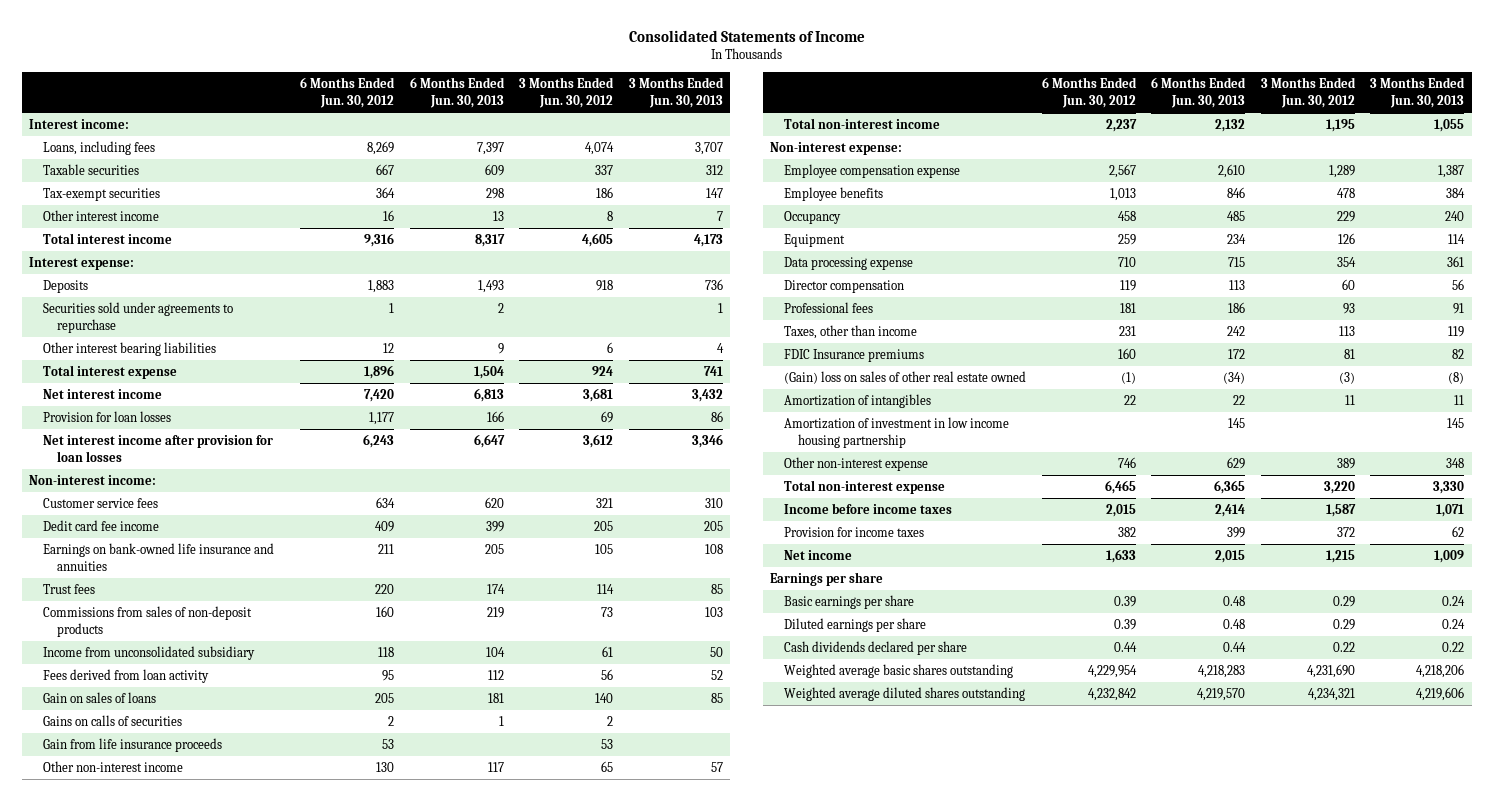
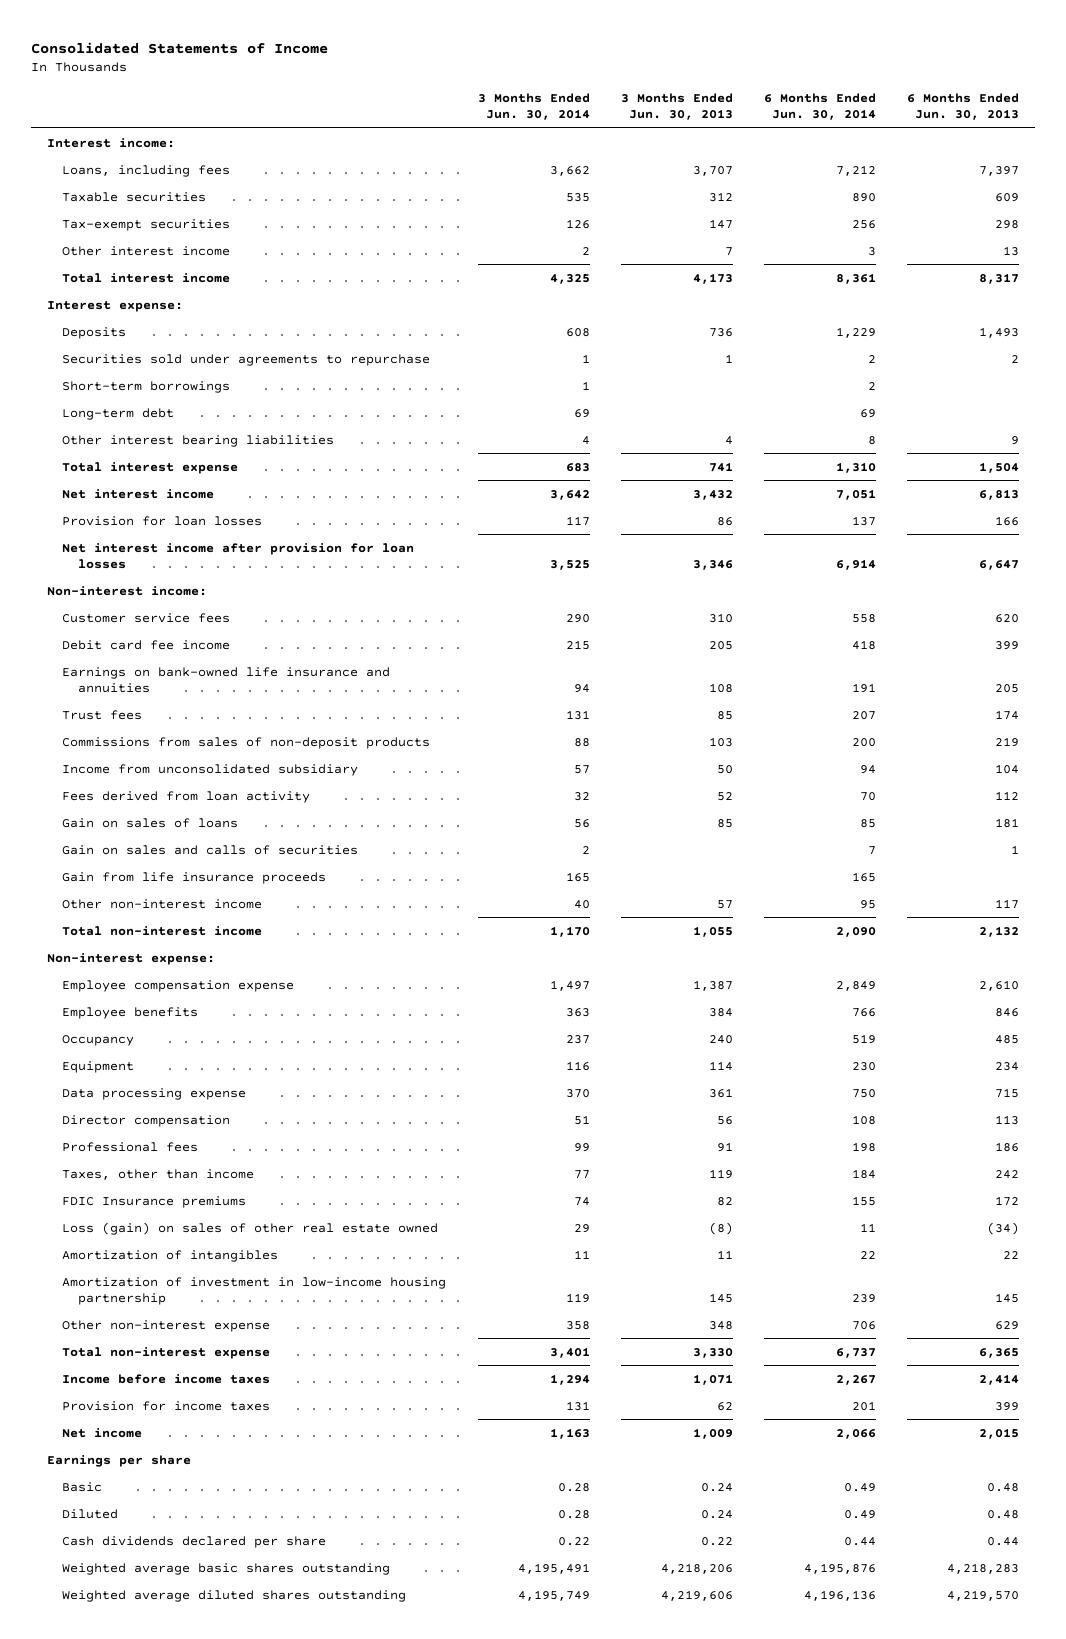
- | 6 Months Ended Jun. 30, 2012 | 6 Months Ended Jun. 30, 2013 | 3 Months Ended Jun. 30, 2012 | 3 Months Ended Jun. 30, 2013
+ | 3 Months Ended Jun. 30, 2014 | 3 Months Ended Jun. 30, 2013 | 6 Months Ended Jun. 30, 2014 | 6 Months Ended Jun. 30, 2013
+ Short-term borrowings | 1 | | 2 |
+ Long-term debt | 69 | | 69 |
- Dedit card fee income | 409 | 399 | 205 | 205
+ Debit card fee income | 215 | 205 | 418 | 399
- Gains on calls of securities | 2 | 1 | 2 |
+ Gain on sales and calls of securities | 2 | | 7 | 1
- (Gain) loss on sales of other real estate owned | (1) | (34) | (3) | (8)
+ Loss (gain) on sales of other real estate owned | 29 | (8) | 11 | (34)
- Amortization of investment in low income housing partnership | | 145 | | 145
+ Amortization of investment in low-income housing partnership | 119 | 145 | 239 | 145
- Basic earnings per share | 0.39 | 0.48 | 0.29 | 0.24
- Diluted earnings per share | 0.39 | 0.48 | 0.29 | 0.24
+ Basic | 0.28 | 0.24 | 0.49 | 0.48
+ Diluted | 0.28 | 0.24 | 0.49 | 0.48

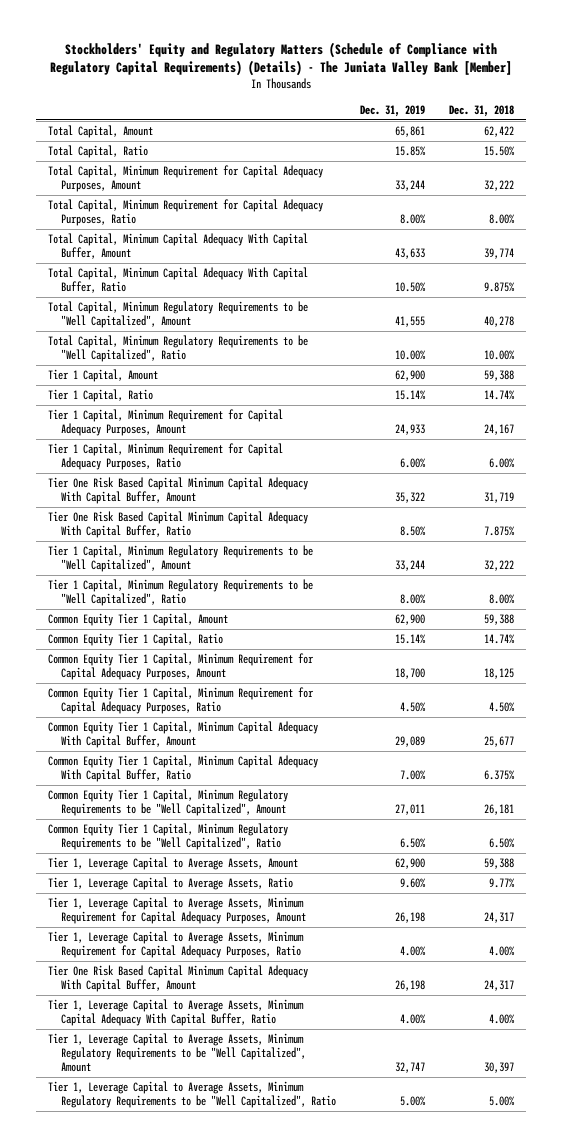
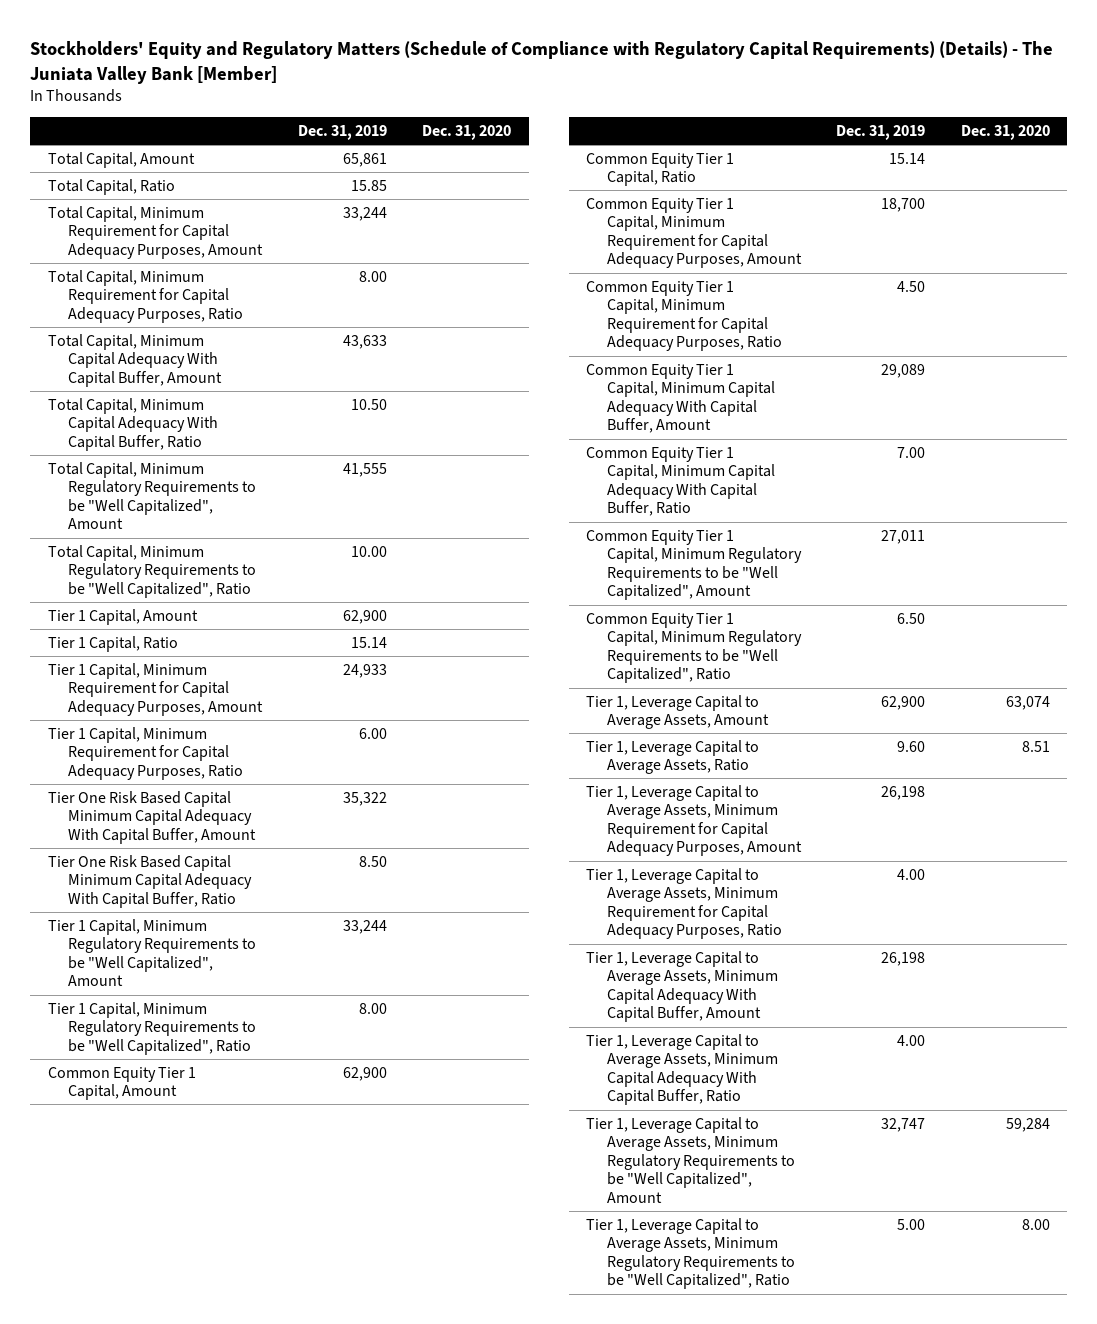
- | Dec. 31, 2019 | Dec. 31, 2018
+ | Dec. 31, 2019 | Dec. 31, 2020
- Total Capital, Ratio | 15.85% | 15.50%
+ Total Capital, Ratio | 15.85 |
- Total Capital, Minimum Requirement for Capital Adequacy Purposes, Ratio | 8.00% | 8.00%
+ Total Capital, Minimum Requirement for Capital Adequacy Purposes, Ratio | 8.00 |
- Total Capital, Minimum Capital Adequacy With Capital Buffer, Ratio | 10.50% | 9.875%
+ Total Capital, Minimum Capital Adequacy With Capital Buffer, Ratio | 10.50 |
- Total Capital, Minimum Regulatory Requirements to be "Well Capitalized", Ratio | 10.00% | 10.00%
+ Total Capital, Minimum Regulatory Requirements to be "Well Capitalized", Ratio | 10.00 |
- Tier 1 Capital, Ratio | 15.14% | 14.74%
+ Tier 1 Capital, Ratio | 15.14 |
- Tier 1 Capital, Minimum Requirement for Capital Adequacy Purposes, Ratio | 6.00% | 6.00%
+ Tier 1 Capital, Minimum Requirement for Capital Adequacy Purposes, Ratio | 6.00 |
- Tier One Risk Based Capital Minimum Capital Adequacy With Capital Buffer, Ratio | 8.50% | 7.875%
+ Tier One Risk Based Capital Minimum Capital Adequacy With Capital Buffer, Ratio | 8.50 |
- Tier 1 Capital, Minimum Regulatory Requirements to be "Well Capitalized", Ratio | 8.00% | 8.00%
+ Tier 1 Capital, Minimum Regulatory Requirements to be "Well Capitalized", Ratio | 8.00 |
- Common Equity Tier 1 Capital, Ratio | 15.14% | 14.74%
+ Common Equity Tier 1 Capital, Ratio | 15.14 |
- Common Equity Tier 1 Capital, Minimum Requirement for Capital Adequacy Purposes, Ratio | 4.50% | 4.50%
+ Common Equity Tier 1 Capital, Minimum Requirement for Capital Adequacy Purposes, Ratio | 4.50 |
- Common Equity Tier 1 Capital, Minimum Capital Adequacy With Capital Buffer, Ratio | 7.00% | 6.375%
+ Common Equity Tier 1 Capital, Minimum Capital Adequacy With Capital Buffer, Ratio | 7.00 |
- Common Equity Tier 1 Capital, Minimum Regulatory Requirements to be "Well Capitalized", Ratio | 6.50% | 6.50%
+ Common Equity Tier 1 Capital, Minimum Regulatory Requirements to be "Well Capitalized", Ratio | 6.50 |
- Tier 1, Leverage Capital to Average Assets, Ratio | 9.60% | 9.77%
+ Tier 1, Leverage Capital to Average Assets, Ratio | 9.60 | 8.51
- Tier 1, Leverage Capital to Average Assets, Minimum Requirement for Capital Adequacy Purposes, Ratio | 4.00% | 4.00%
- Tier One Risk Based Capital Minimum Capital Adequacy With Capital Buffer, Amount | 26,198 | 24,317
- Tier 1, Leverage Capital to Average Assets, Minimum Capital Adequacy With Capital Buffer, Ratio | 4.00% | 4.00%
+ Tier 1, Leverage Capital to Average Assets, Minimum Requirement for Capital Adequacy Purposes, Ratio | 4.00 |
+ Tier 1, Leverage Capital to Average Assets, Minimum Capital Adequacy With Capital Buffer, Amount | 26,198 |
+ Tier 1, Leverage Capital to Average Assets, Minimum Capital Adequacy With Capital Buffer, Ratio | 4.00 |
- Tier 1, Leverage Capital to Average Assets, Minimum Regulatory Requirements to be "Well Capitalized", Ratio | 5.00% | 5.00%
+ Tier 1, Leverage Capital to Average Assets, Minimum Regulatory Requirements to be "Well Capitalized", Ratio | 5.00 | 8.00

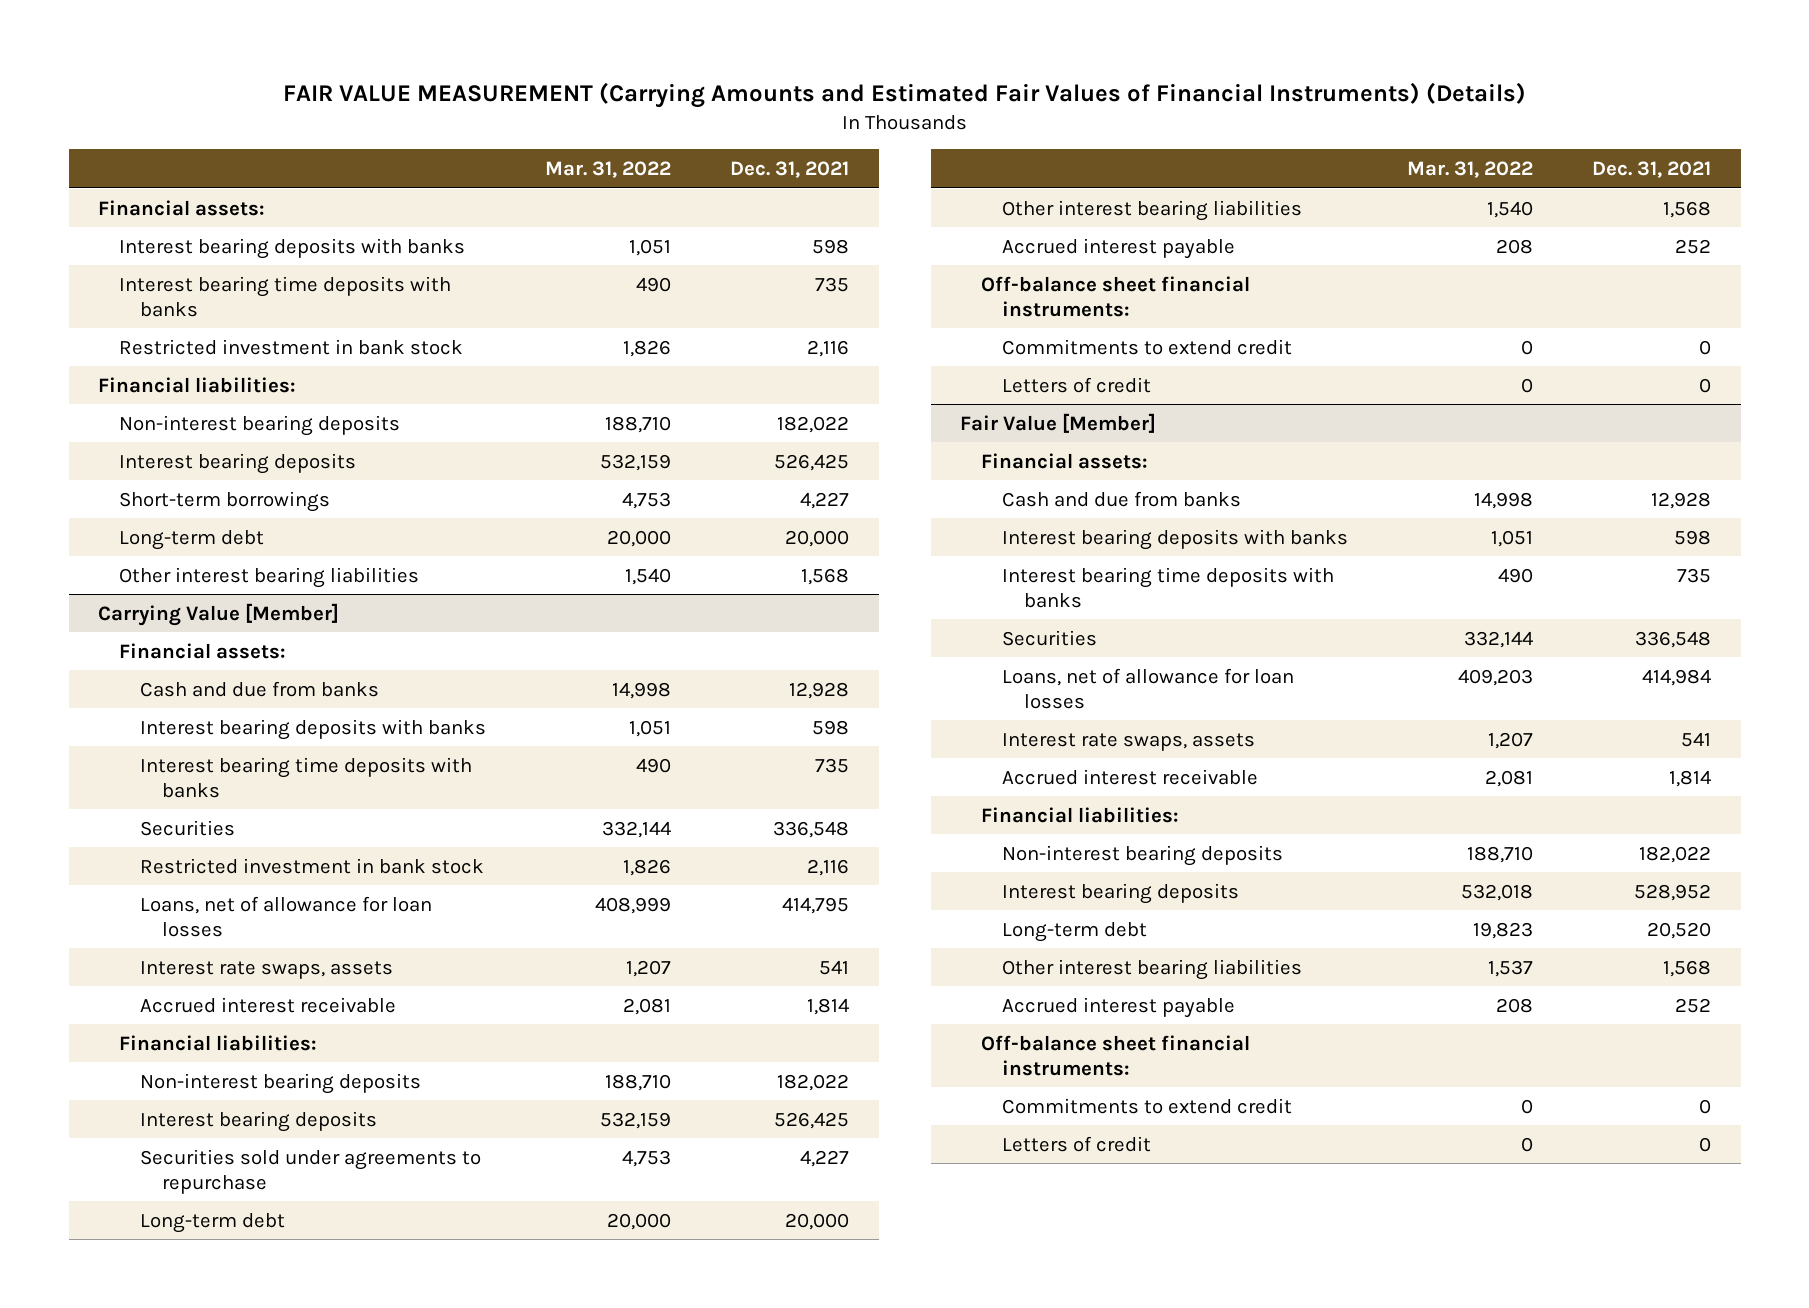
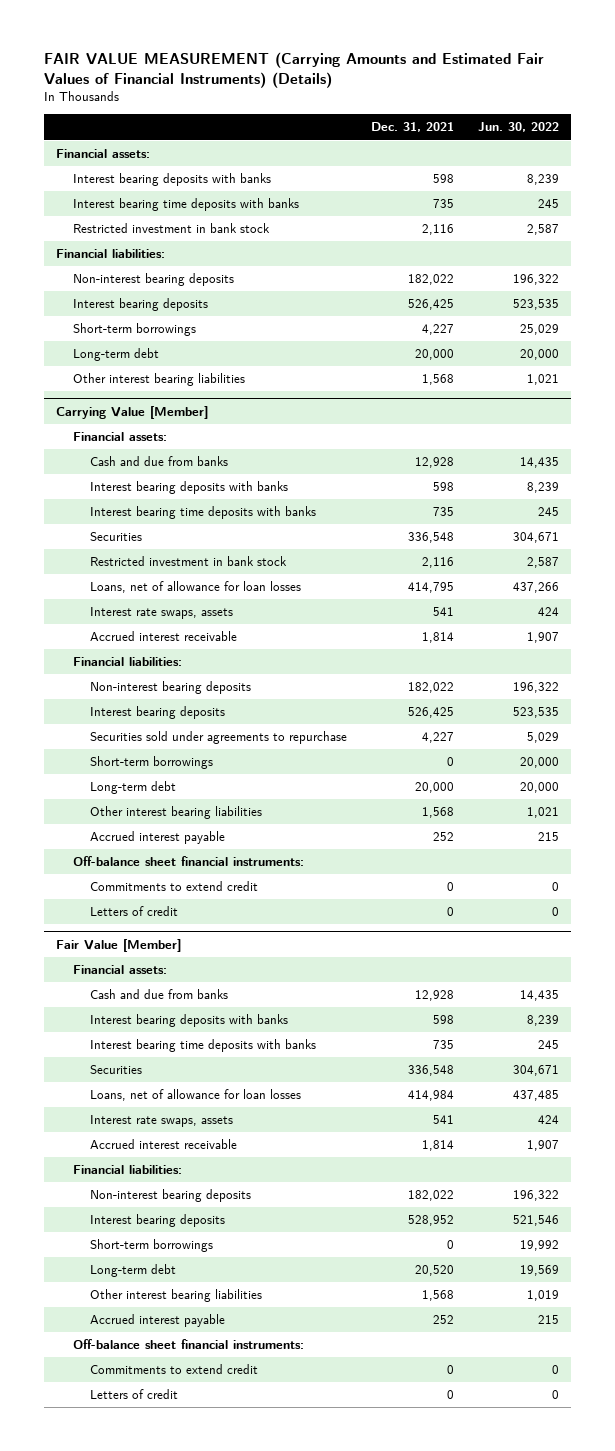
- | Mar. 31, 2022 | Dec. 31, 2021
+ | Dec. 31, 2021 | Jun. 30, 2022
@ Carrying Value [Member]
+ Short-term borrowings | 0 | 20,000
@ Fair Value [Member]
+ Short-term borrowings | 0 | 19,992

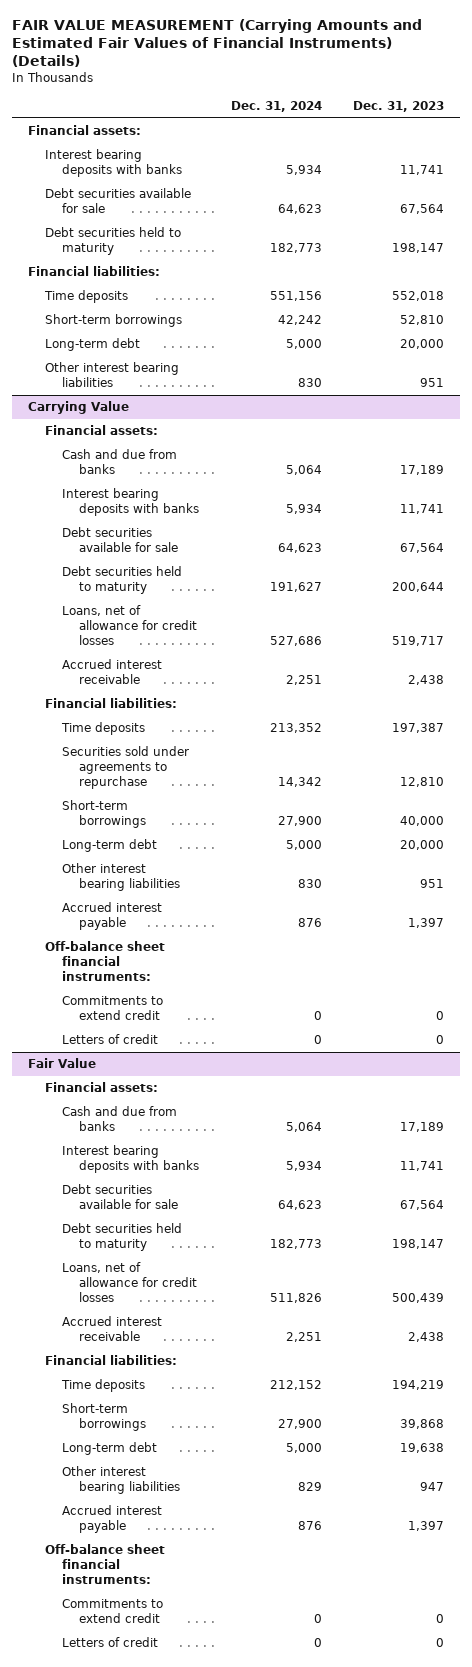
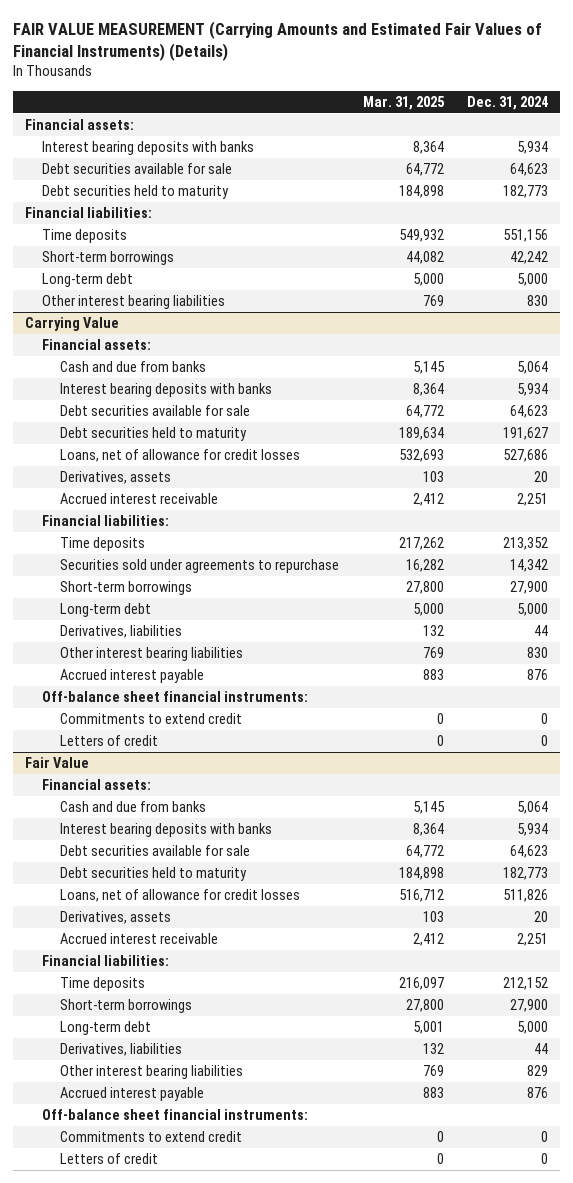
- | Dec. 31, 2024 | Dec. 31, 2023
+ | Mar. 31, 2025 | Dec. 31, 2024
@ Carrying Value
+ Derivatives, assets | 103 | 20
+ Derivatives, liabilities | 132 | 44
@ Fair Value
+ Derivatives, assets | 103 | 20
+ Derivatives, liabilities | 132 | 44

